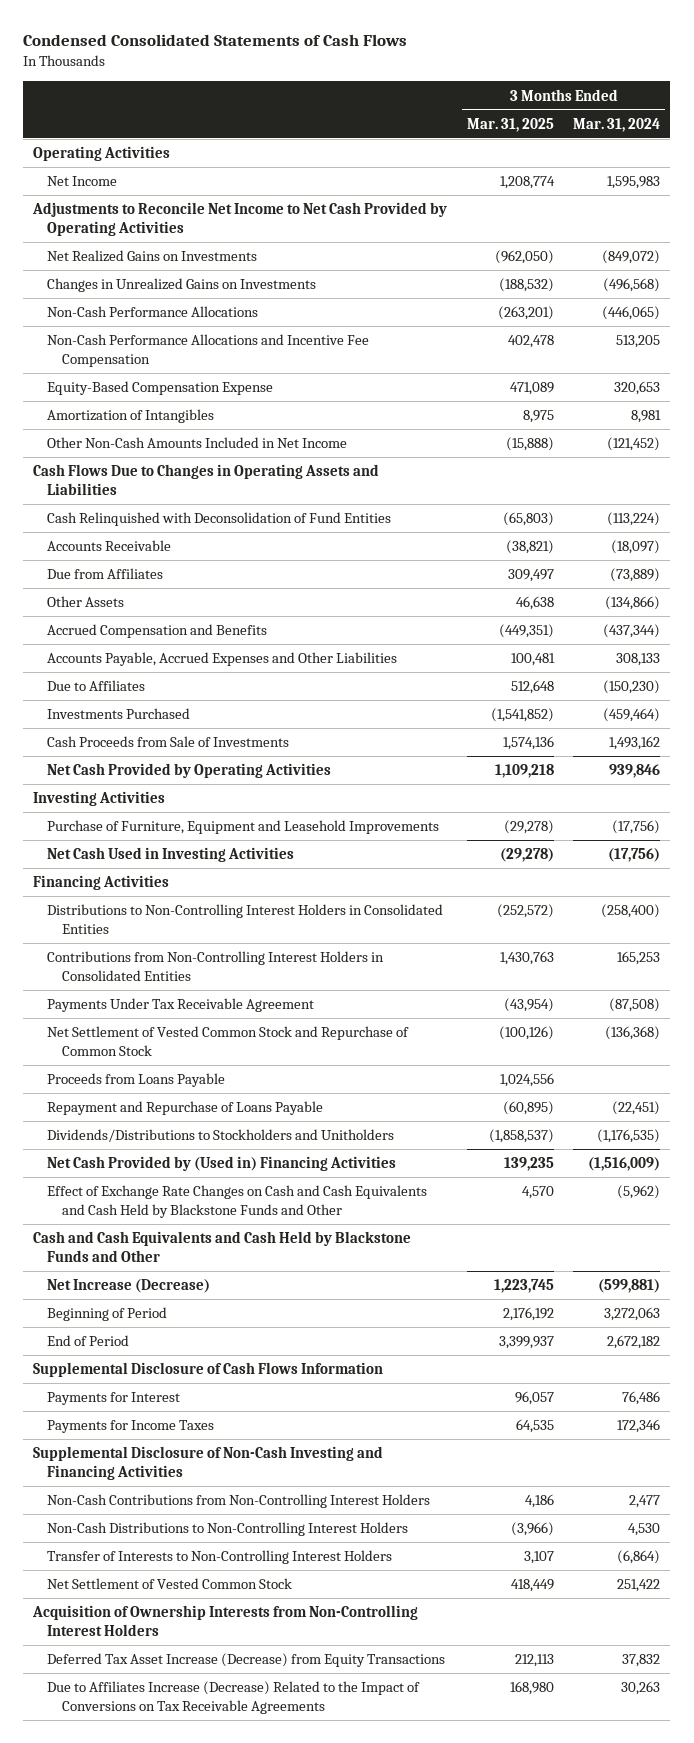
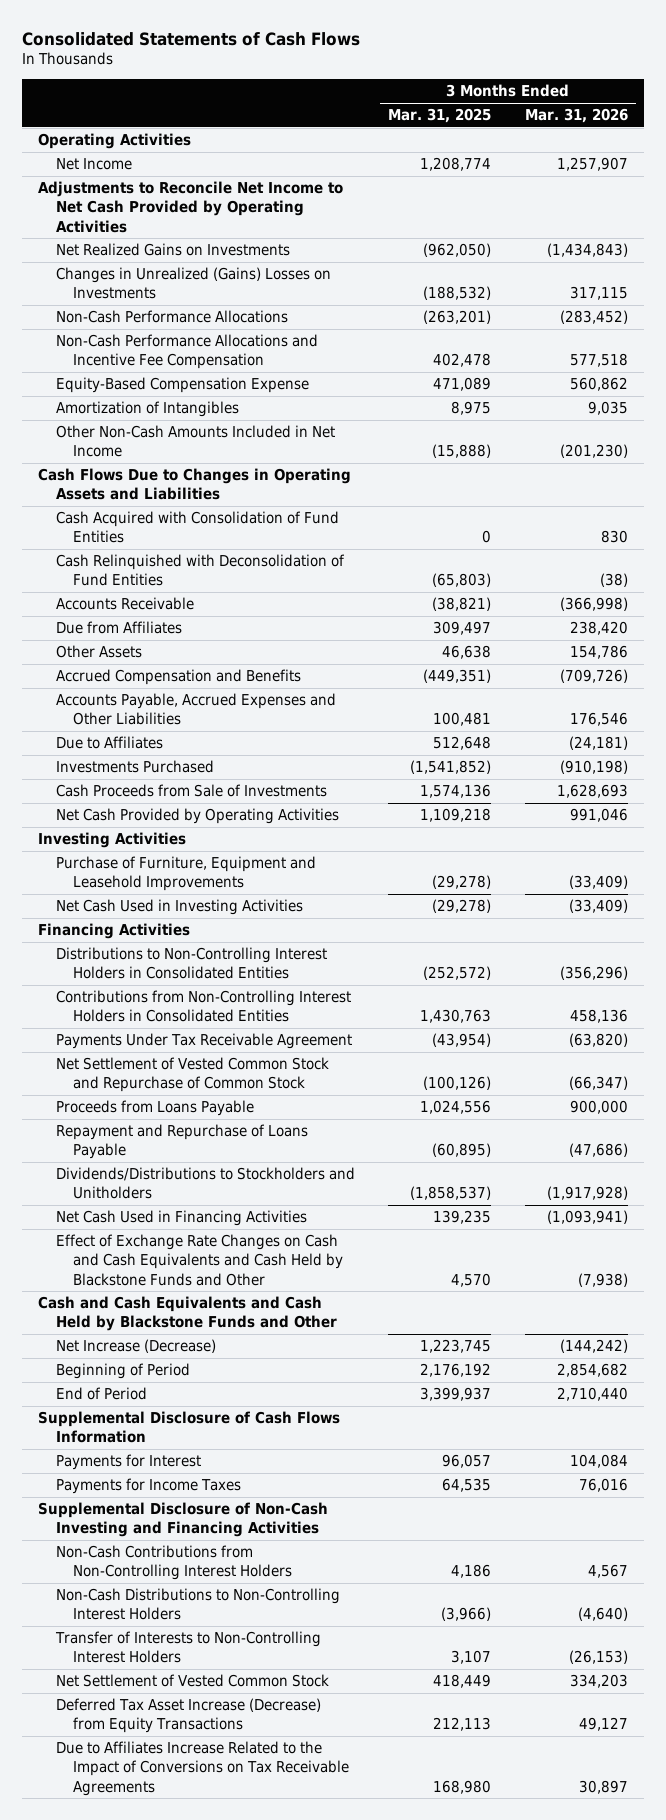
- Condensed Consolidated Statements of Cash Flows
+ Consolidated Statements of Cash Flows
- | 3 Months Ended Mar. 31, 2025 | 3 Months Ended Mar. 31, 2024
+ | 3 Months Ended Mar. 31, 2025 | 3 Months Ended Mar. 31, 2026
- Changes in Unrealized Gains on Investments | (188,532) | (496,568)
+ Changes in Unrealized (Gains) Losses on Investments | (188,532) | 317,115
+ Cash Acquired with Consolidation of Fund Entities | 0 | 830
- Net Cash Provided by (Used in) Financing Activities | 139,235 | (1,516,009)
+ Net Cash Used in Financing Activities | 139,235 | (1,093,941)
- Acquisition of Ownership Interests from Non-Controlling Interest Holders
- Due to Affiliates Increase (Decrease) Related to the Impact of Conversions on Tax Receivable Agreements | 168,980 | 30,263
+ Due to Affiliates Increase Related to the Impact of Conversions on Tax Receivable Agreements | 168,980 | 30,897

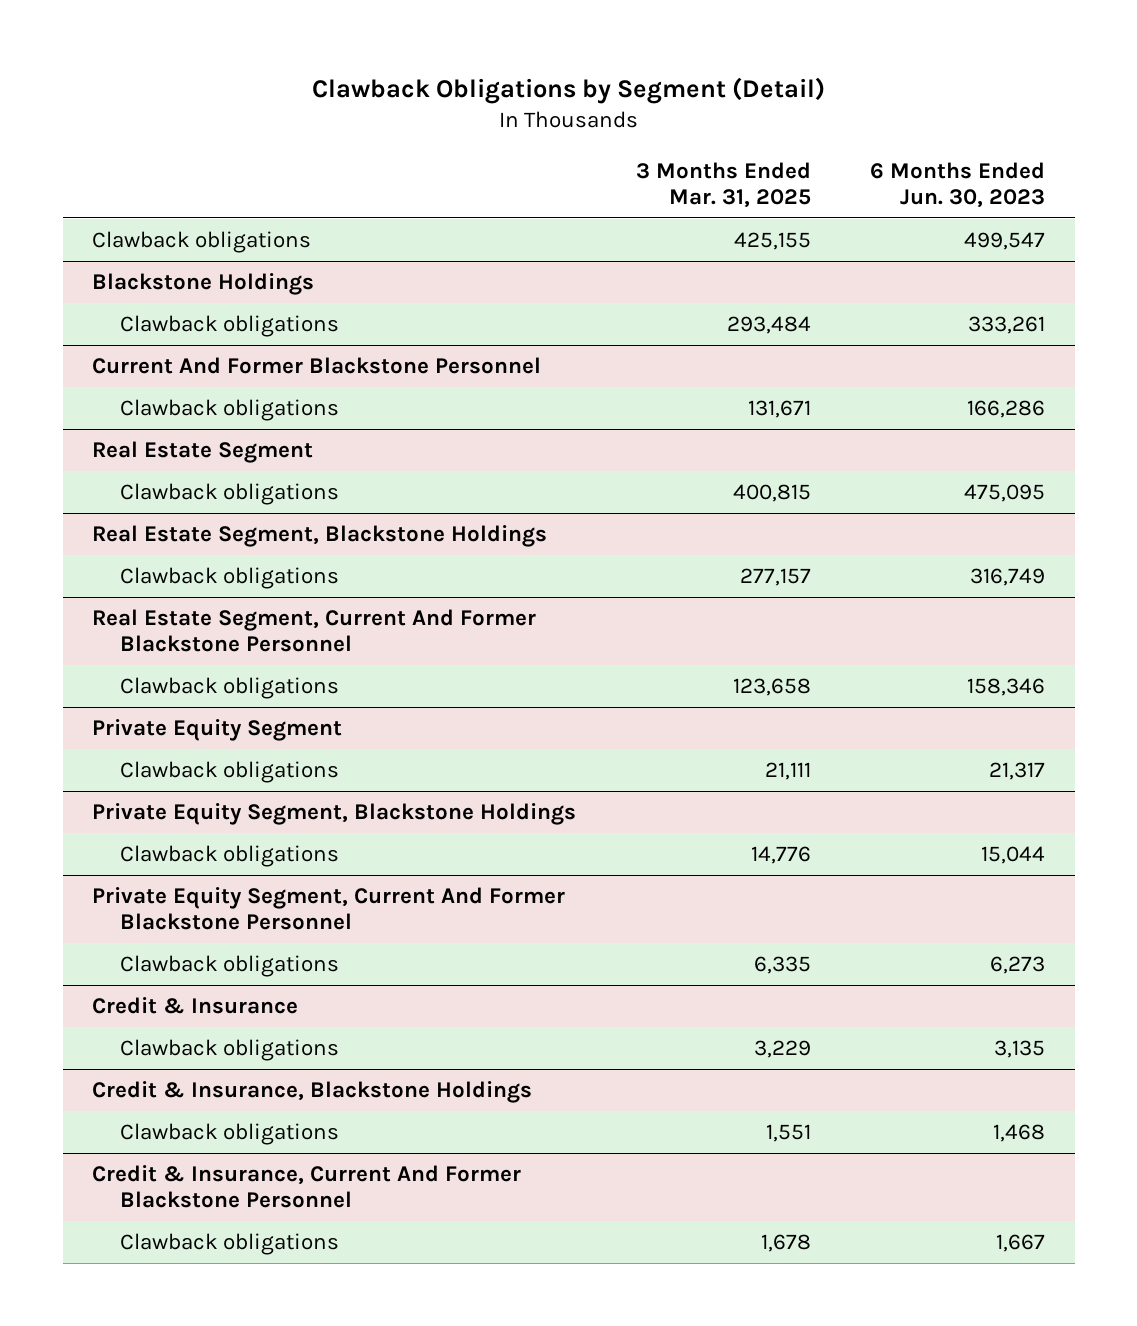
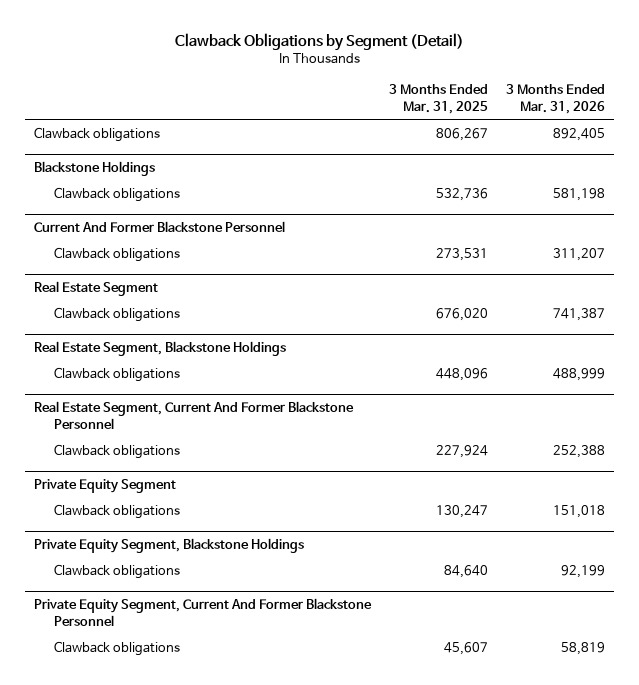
- | 3 Months Ended Mar. 31, 2025 | 6 Months Ended Jun. 30, 2023
+ | 3 Months Ended Mar. 31, 2025 | 3 Months Ended Mar. 31, 2026
- Clawback obligations | 425,155 | 499,547
+ Clawback obligations | 806,267 | 892,405
@ Blackstone Holdings
- Clawback obligations | 293,484 | 333,261
+ Clawback obligations | 532,736 | 581,198
@ Current And Former Blackstone Personnel
- Clawback obligations | 131,671 | 166,286
+ Clawback obligations | 273,531 | 311,207
@ Real Estate Segment
- Clawback obligations | 400,815 | 475,095
+ Clawback obligations | 676,020 | 741,387
@ Real Estate Segment, Blackstone Holdings
- Clawback obligations | 277,157 | 316,749
+ Clawback obligations | 448,096 | 488,999
@ Real Estate Segment, Current And Former Blackstone Personnel
- Clawback obligations | 123,658 | 158,346
+ Clawback obligations | 227,924 | 252,388
@ Private Equity Segment
- Clawback obligations | 21,111 | 21,317
+ Clawback obligations | 130,247 | 151,018
@ Private Equity Segment, Blackstone Holdings
- Clawback obligations | 14,776 | 15,044
+ Clawback obligations | 84,640 | 92,199
@ Private Equity Segment, Current And Former Blackstone Personnel
- Clawback obligations | 6,335 | 6,273
- Credit & Insurance
- Clawback obligations | 3,229 | 3,135
- Credit & Insurance, Blackstone Holdings
- Clawback obligations | 1,551 | 1,468
- Credit & Insurance, Current And Former Blackstone Personnel
- Clawback obligations | 1,678 | 1,667
@ Private Equity Segment, Current And Former Blackstone Personnel
+ Clawback obligations | 45,607 | 58,819

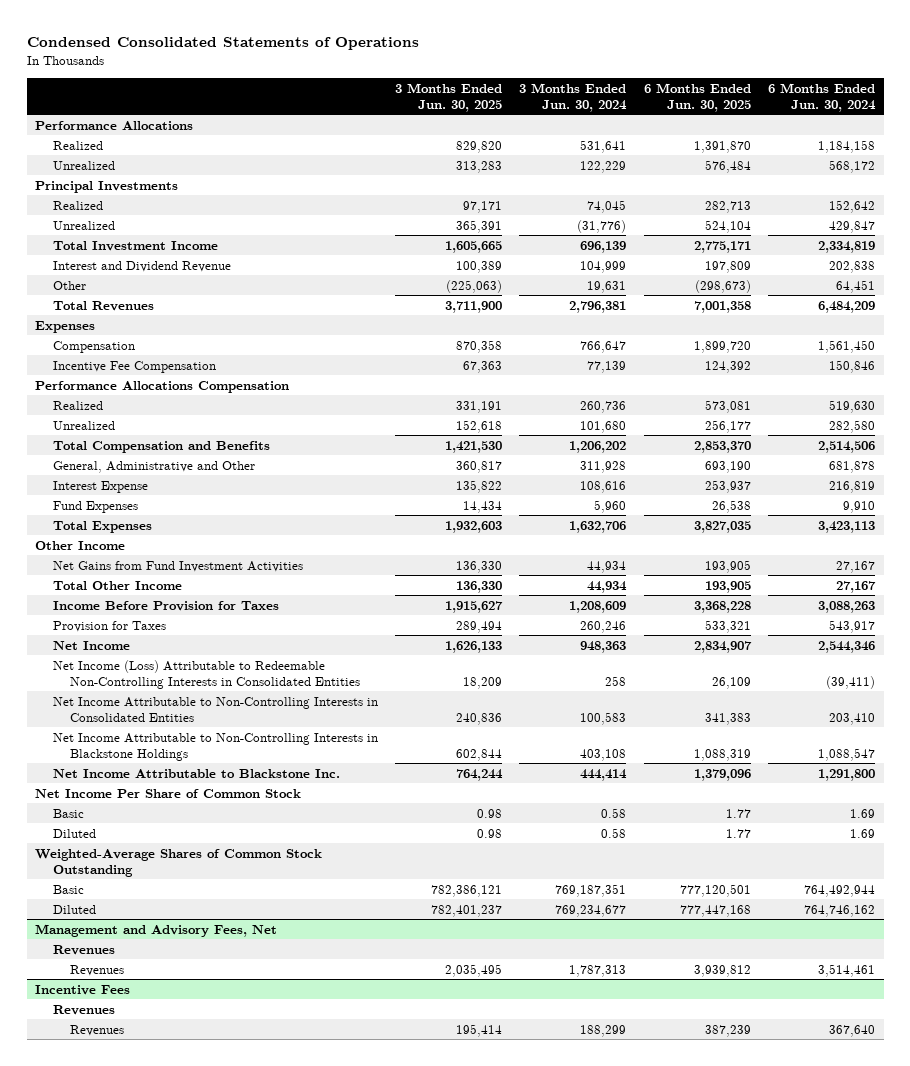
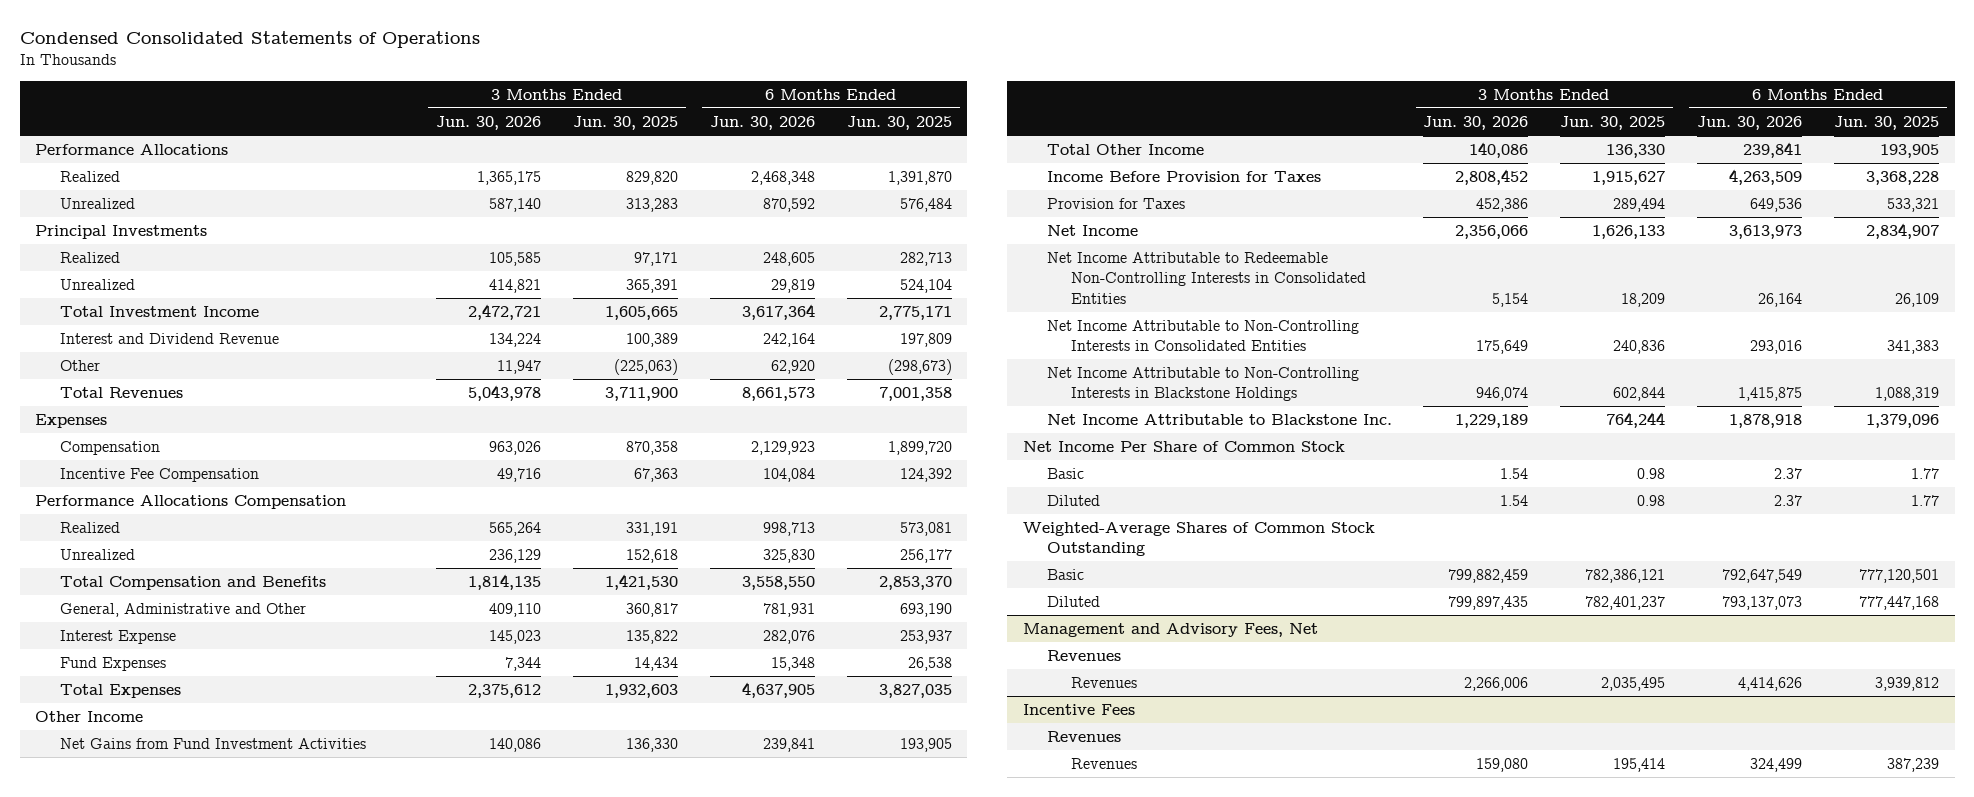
- | 3 Months Ended Jun. 30, 2025 | 3 Months Ended Jun. 30, 2024 | 6 Months Ended Jun. 30, 2025 | 6 Months Ended Jun. 30, 2024
+ | 3 Months Ended Jun. 30, 2026 | 3 Months Ended Jun. 30, 2025 | 6 Months Ended Jun. 30, 2026 | 6 Months Ended Jun. 30, 2025
- Net Income (Loss) Attributable to Redeemable Non-Controlling Interests in Consolidated Entities | 18,209 | 258 | 26,109 | (39,411)
+ Net Income Attributable to Redeemable Non-Controlling Interests in Consolidated Entities | 5,154 | 18,209 | 26,164 | 26,109

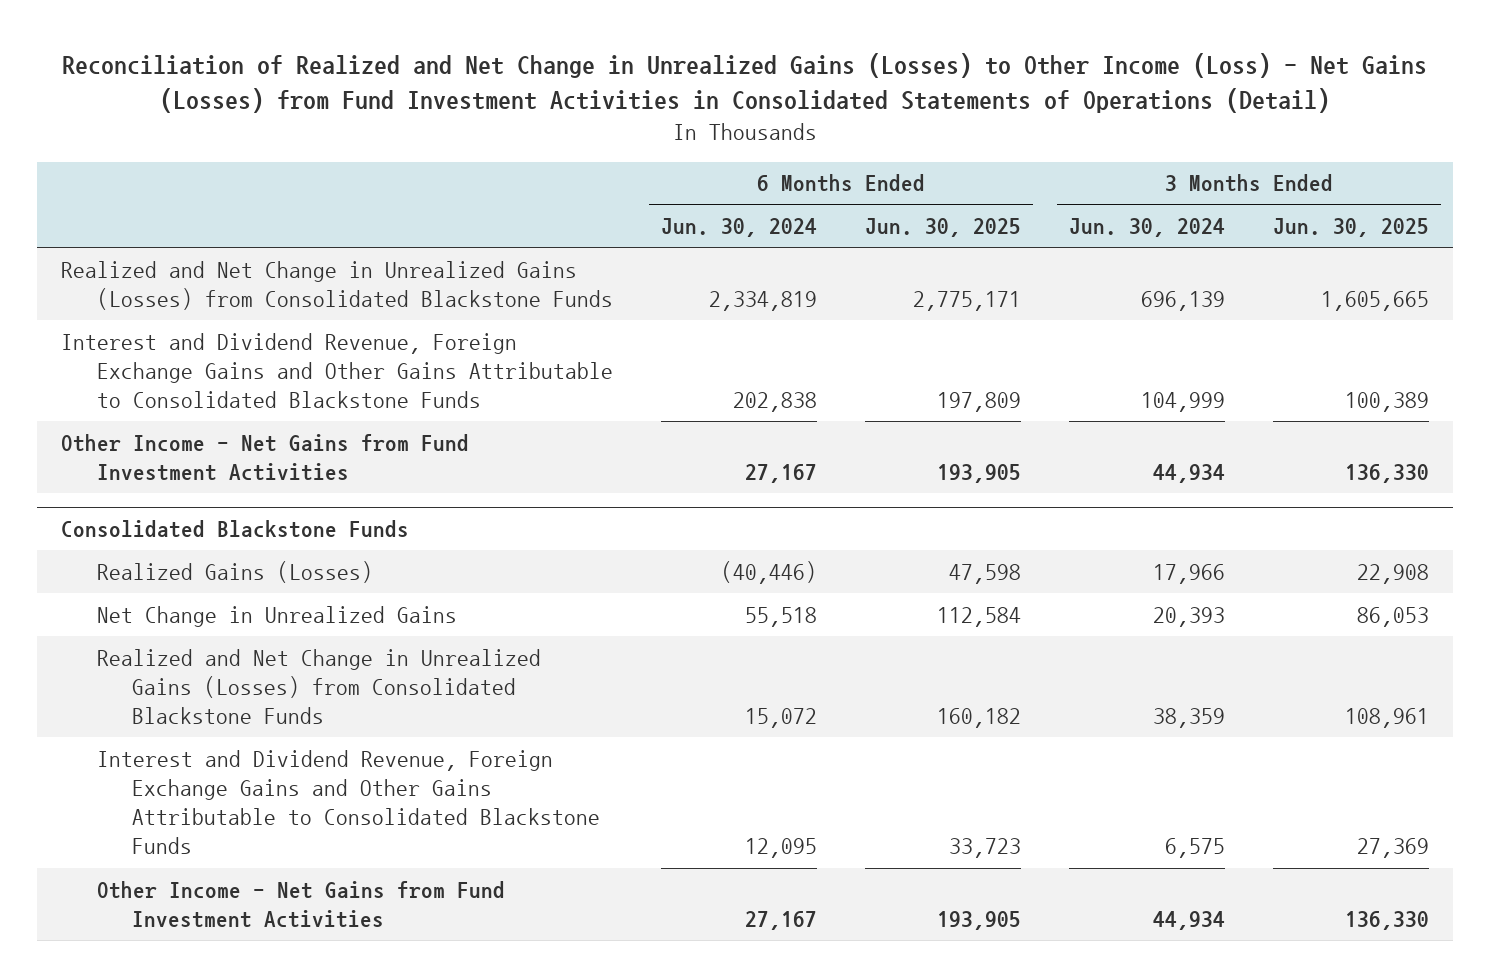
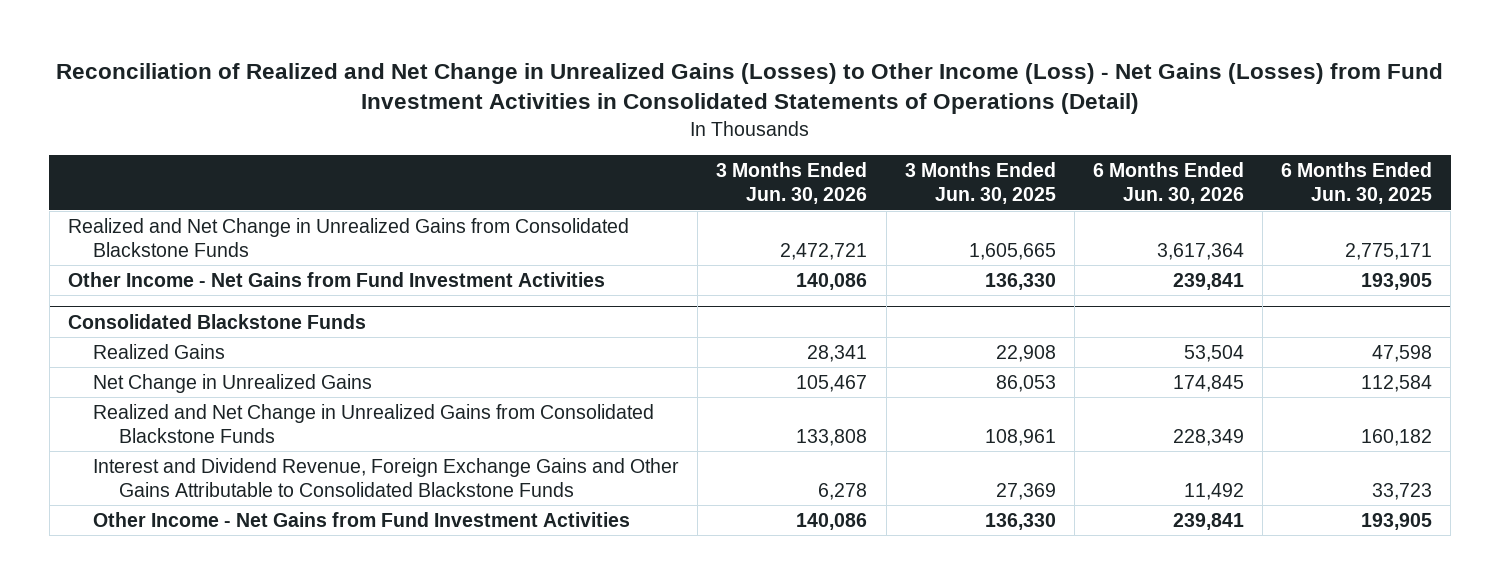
- | 6 Months Ended Jun. 30, 2024 | 6 Months Ended Jun. 30, 2025 | 3 Months Ended Jun. 30, 2024 | 3 Months Ended Jun. 30, 2025
+ | 3 Months Ended Jun. 30, 2026 | 3 Months Ended Jun. 30, 2025 | 6 Months Ended Jun. 30, 2026 | 6 Months Ended Jun. 30, 2025
- Realized and Net Change in Unrealized Gains (Losses) from Consolidated Blackstone Funds | 2,334,819 | 2,775,171 | 696,139 | 1,605,665
- Interest and Dividend Revenue, Foreign Exchange Gains and Other Gains Attributable to Consolidated Blackstone Funds | 202,838 | 197,809 | 104,999 | 100,389
+ Realized and Net Change in Unrealized Gains from Consolidated Blackstone Funds | 2,472,721 | 1,605,665 | 3,617,364 | 2,775,171
@ Consolidated Blackstone Funds
- Realized Gains (Losses) | (40,446) | 47,598 | 17,966 | 22,908
+ Realized Gains | 28,341 | 22,908 | 53,504 | 47,598
- Realized and Net Change in Unrealized Gains (Losses) from Consolidated Blackstone Funds | 15,072 | 160,182 | 38,359 | 108,961
+ Realized and Net Change in Unrealized Gains from Consolidated Blackstone Funds | 133,808 | 108,961 | 228,349 | 160,182

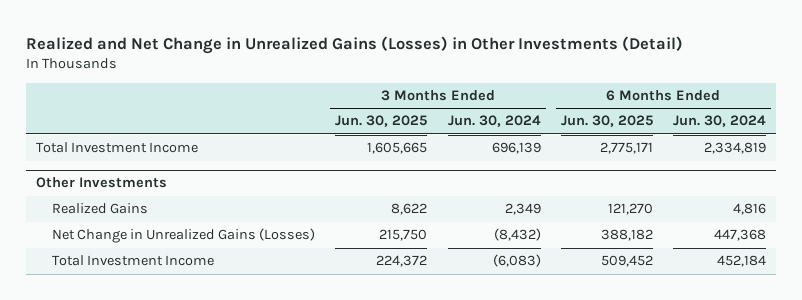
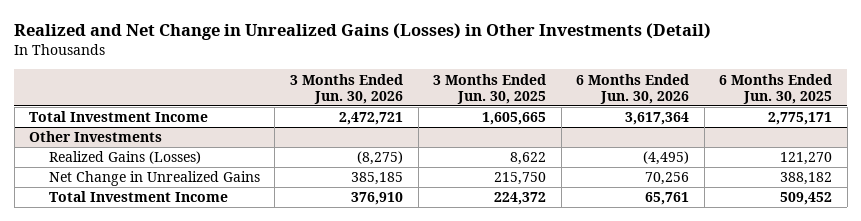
- | 3 Months Ended Jun. 30, 2025 | 3 Months Ended Jun. 30, 2024 | 6 Months Ended Jun. 30, 2025 | 6 Months Ended Jun. 30, 2024
+ | 3 Months Ended Jun. 30, 2026 | 3 Months Ended Jun. 30, 2025 | 6 Months Ended Jun. 30, 2026 | 6 Months Ended Jun. 30, 2025
@ Other Investments
- Realized Gains | 8,622 | 2,349 | 121,270 | 4,816
- Net Change in Unrealized Gains (Losses) | 215,750 | (8,432) | 388,182 | 447,368
+ Realized Gains (Losses) | (8,275) | 8,622 | (4,495) | 121,270
+ Net Change in Unrealized Gains | 385,185 | 215,750 | 70,256 | 388,182

